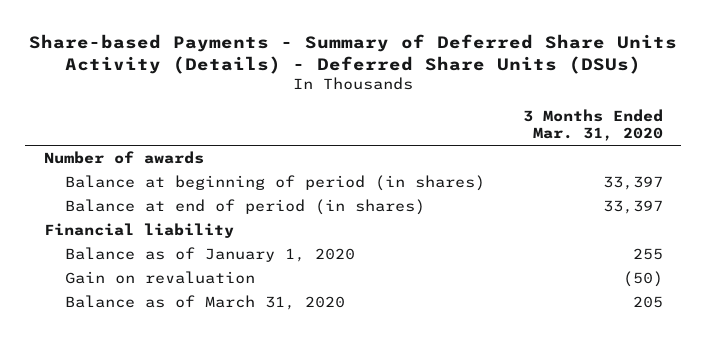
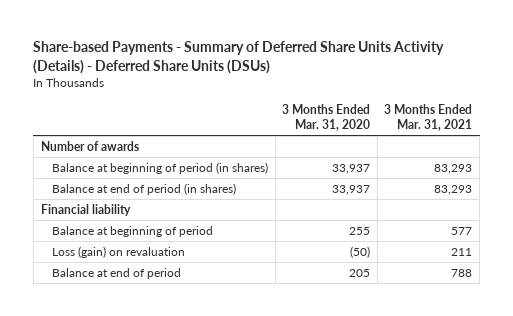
- | 3 Months Ended Mar. 31, 2020
+ | 3 Months Ended Mar. 31, 2020 | 3 Months Ended Mar. 31, 2021
- Balance at beginning of period (in shares) | 33,397
- Balance at end of period (in shares) | 33,397
+ Balance at beginning of period (in shares) | 33,937 | 83,293
+ Balance at end of period (in shares) | 33,937 | 83,293
- Balance as of January 1, 2020 | 255
- Gain on revaluation | (50)
- Balance as of March 31, 2020 | 205
+ Balance at beginning of period | 255 | 577
+ Loss (gain) on revaluation | (50) | 211
+ Balance at end of period | 205 | 788

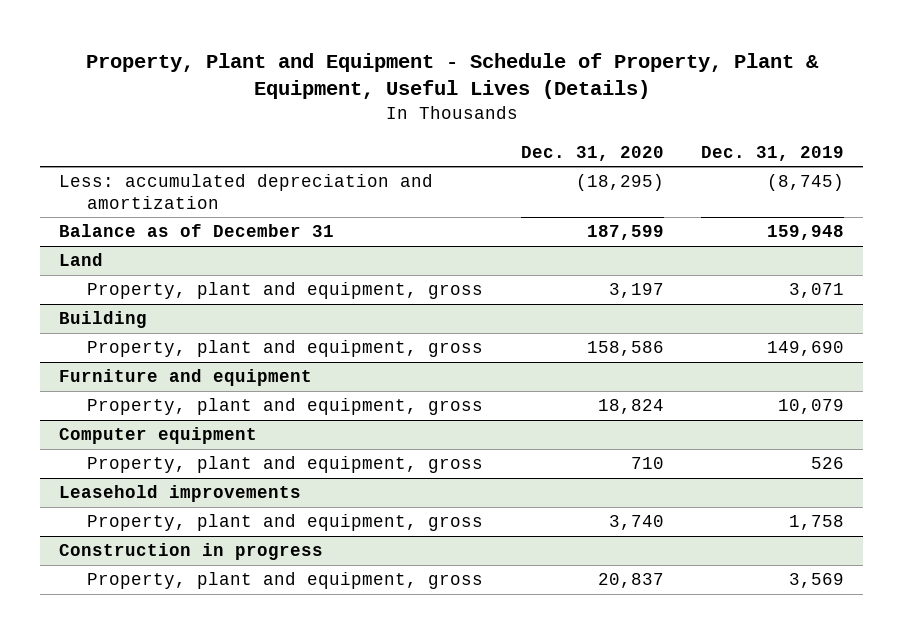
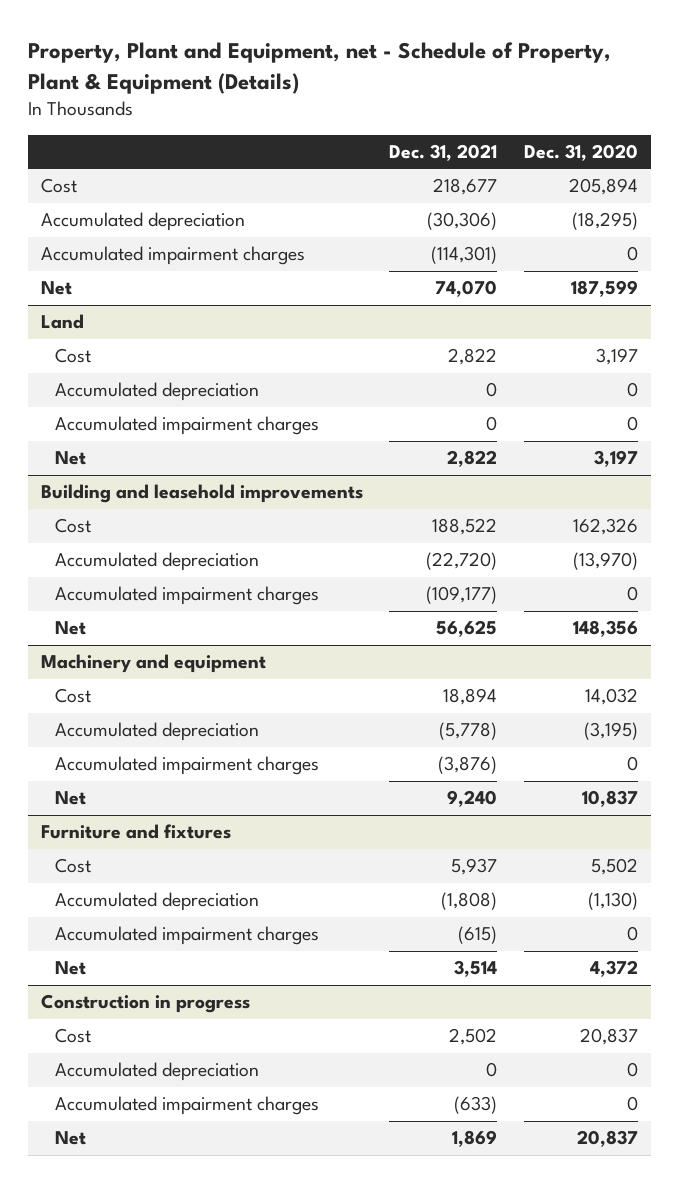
- Property, Plant and Equipment - Schedule of Property, Plant & Equipment, Useful Lives (Details)
+ Property, Plant and Equipment, net - Schedule of Property, Plant & Equipment (Details)
- | Dec. 31, 2020 | Dec. 31, 2019
+ | Dec. 31, 2021 | Dec. 31, 2020
- Less: accumulated depreciation and amortization | (18,295) | (8,745)
- Balance as of December 31 | 187,599 | 159,948
+ Cost | 218,677 | 205,894
+ Accumulated depreciation | (30,306) | (18,295)
+ Accumulated impairment charges | (114,301) | 0
+ Net | 74,070 | 187,599
@ Land
- Property, plant and equipment, gross | 3,197 | 3,071
- Building
- Property, plant and equipment, gross | 158,586 | 149,690
- Furniture and equipment
- Property, plant and equipment, gross | 18,824 | 10,079
- Computer equipment
- Property, plant and equipment, gross | 710 | 526
- Leasehold improvements
- Property, plant and equipment, gross | 3,740 | 1,758
@ Land
+ Cost | 2,822 | 3,197
+ Accumulated depreciation | 0 | 0
+ Accumulated impairment charges | 0 | 0
+ Net | 2,822 | 3,197
+ Building and leasehold improvements
+ Cost | 188,522 | 162,326
+ Accumulated depreciation | (22,720) | (13,970)
+ Accumulated impairment charges | (109,177) | 0
+ Net | 56,625 | 148,356
+ Machinery and equipment
+ Cost | 18,894 | 14,032
+ Accumulated depreciation | (5,778) | (3,195)
+ Accumulated impairment charges | (3,876) | 0
+ Net | 9,240 | 10,837
+ Furniture and fixtures
+ Cost | 5,937 | 5,502
+ Accumulated depreciation | (1,808) | (1,130)
+ Accumulated impairment charges | (615) | 0
+ Net | 3,514 | 4,372
@ Construction in progress
- Property, plant and equipment, gross | 20,837 | 3,569
+ Cost | 2,502 | 20,837
+ Accumulated depreciation | 0 | 0
+ Accumulated impairment charges | (633) | 0
+ Net | 1,869 | 20,837

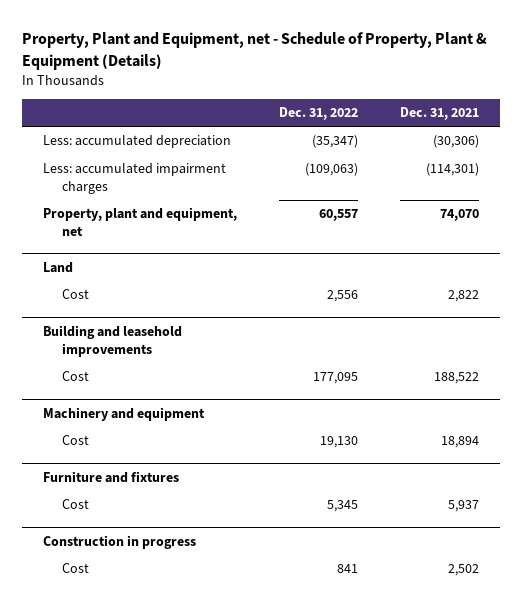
- | Dec. 31, 2021 | Dec. 31, 2020
+ | Dec. 31, 2022 | Dec. 31, 2021
- Cost | 218,677 | 205,894
- Accumulated depreciation | (30,306) | (18,295)
- Accumulated impairment charges | (114,301) | 0
- Net | 74,070 | 187,599
+ Less: accumulated depreciation | (35,347) | (30,306)
+ Less: accumulated impairment charges | (109,063) | (114,301)
+ Property, plant and equipment, net | 60,557 | 74,070
@ Land
- Accumulated depreciation | 0 | 0
- Accumulated impairment charges | 0 | 0
- Net | 2,822 | 3,197
@ Building and leasehold improvements
- Accumulated depreciation | (22,720) | (13,970)
- Accumulated impairment charges | (109,177) | 0
- Net | 56,625 | 148,356
@ Machinery and equipment
- Accumulated depreciation | (5,778) | (3,195)
- Accumulated impairment charges | (3,876) | 0
- Net | 9,240 | 10,837
@ Furniture and fixtures
- Accumulated depreciation | (1,808) | (1,130)
- Accumulated impairment charges | (615) | 0
- Net | 3,514 | 4,372
@ Construction in progress
- Accumulated depreciation | 0 | 0
- Accumulated impairment charges | (633) | 0
- Net | 1,869 | 20,837

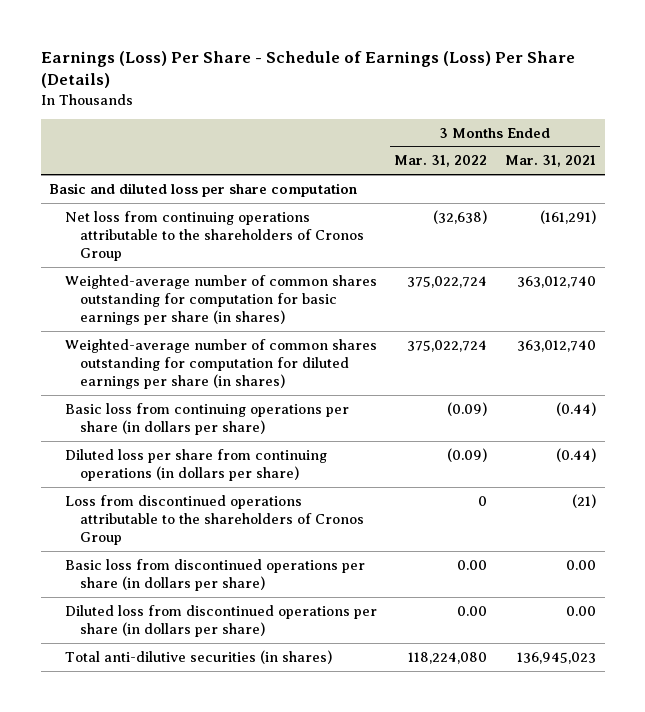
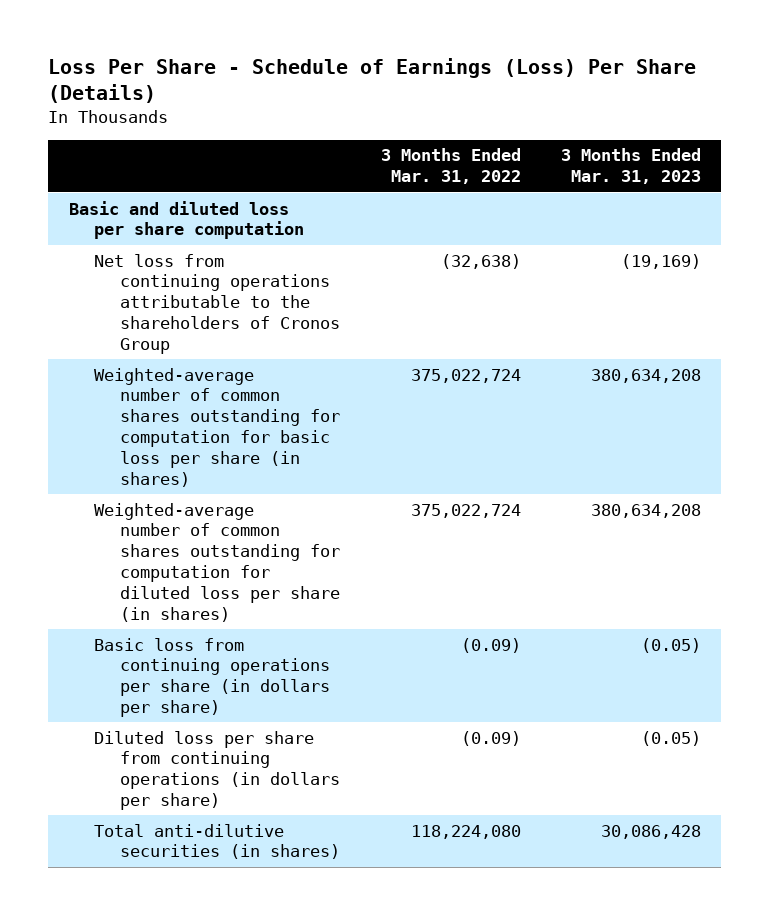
- Earnings (Loss) Per Share - Schedule of Earnings (Loss) Per Share (Details)
+ Loss Per Share - Schedule of Earnings (Loss) Per Share (Details)
- | 3 Months Ended Mar. 31, 2022 | 3 Months Ended Mar. 31, 2021
+ | 3 Months Ended Mar. 31, 2022 | 3 Months Ended Mar. 31, 2023
- Weighted-average number of common shares outstanding for computation for basic earnings per share (in shares) | 375,022,724 | 363,012,740
- Weighted-average number of common shares outstanding for computation for diluted earnings per share (in shares) | 375,022,724 | 363,012,740
+ Weighted-average number of common shares outstanding for computation for basic loss per share (in shares) | 375,022,724 | 380,634,208
+ Weighted-average number of common shares outstanding for computation for diluted loss per share (in shares) | 375,022,724 | 380,634,208
- Loss from discontinued operations attributable to the shareholders of Cronos Group | 0 | (21)
- Basic loss from discontinued operations per share (in dollars per share) | 0.00 | 0.00
- Diluted loss from discontinued operations per share (in dollars per share) | 0.00 | 0.00

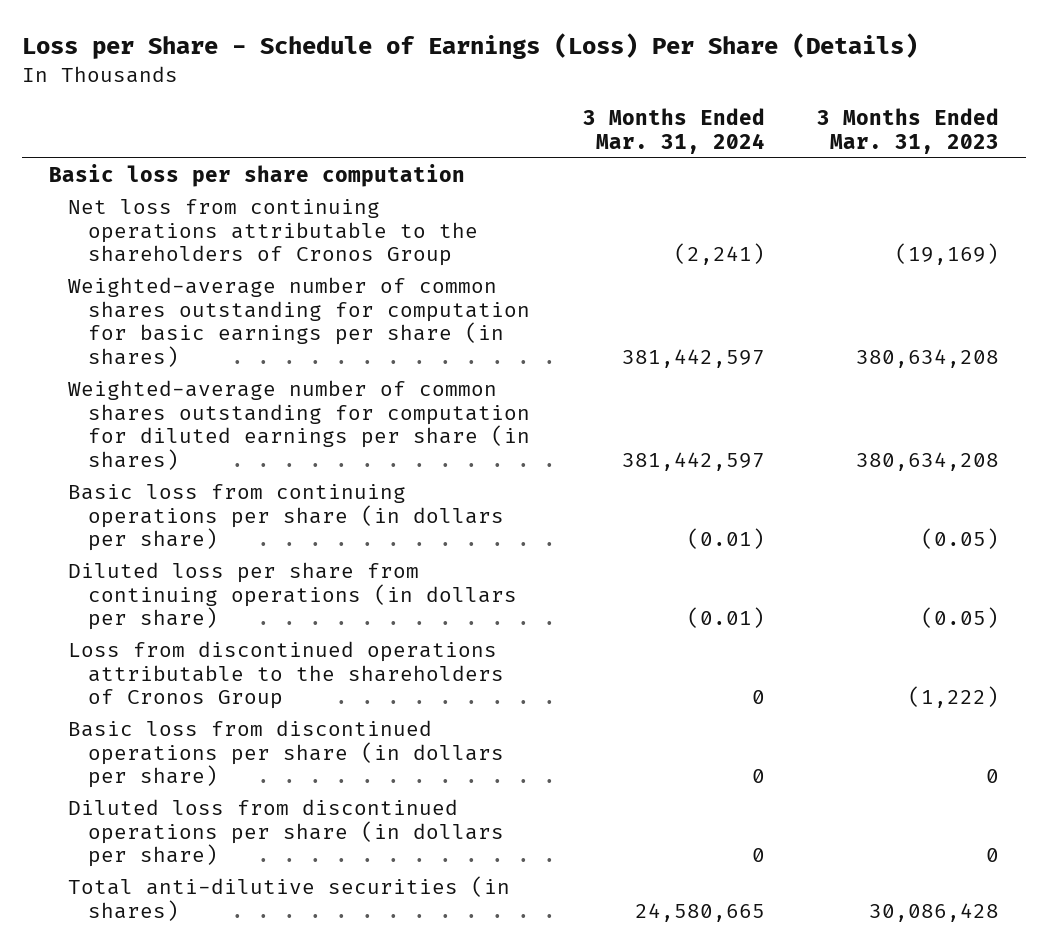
- Loss Per Share - Schedule of Earnings (Loss) Per Share (Details)
+ Loss per Share - Schedule of Earnings (Loss) Per Share (Details)
- | 3 Months Ended Mar. 31, 2022 | 3 Months Ended Mar. 31, 2023
+ | 3 Months Ended Mar. 31, 2024 | 3 Months Ended Mar. 31, 2023
- Basic and diluted loss per share computation
+ Basic loss per share computation
- Weighted-average number of common shares outstanding for computation for basic loss per share (in shares) | 375,022,724 | 380,634,208
- Weighted-average number of common shares outstanding for computation for diluted loss per share (in shares) | 375,022,724 | 380,634,208
+ Weighted-average number of common shares outstanding for computation for basic earnings per share (in shares) | 381,442,597 | 380,634,208
+ Weighted-average number of common shares outstanding for computation for diluted earnings per share (in shares) | 381,442,597 | 380,634,208
+ Loss from discontinued operations attributable to the shareholders of Cronos Group | 0 | (1,222)
+ Basic loss from discontinued operations per share (in dollars per share) | 0 | 0
+ Diluted loss from discontinued operations per share (in dollars per share) | 0 | 0

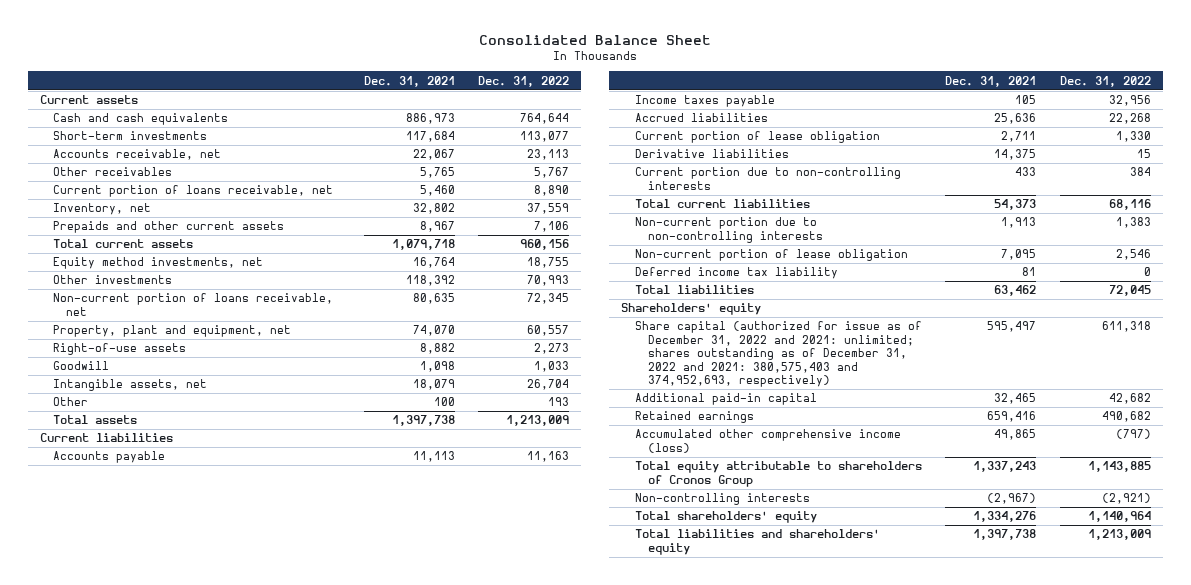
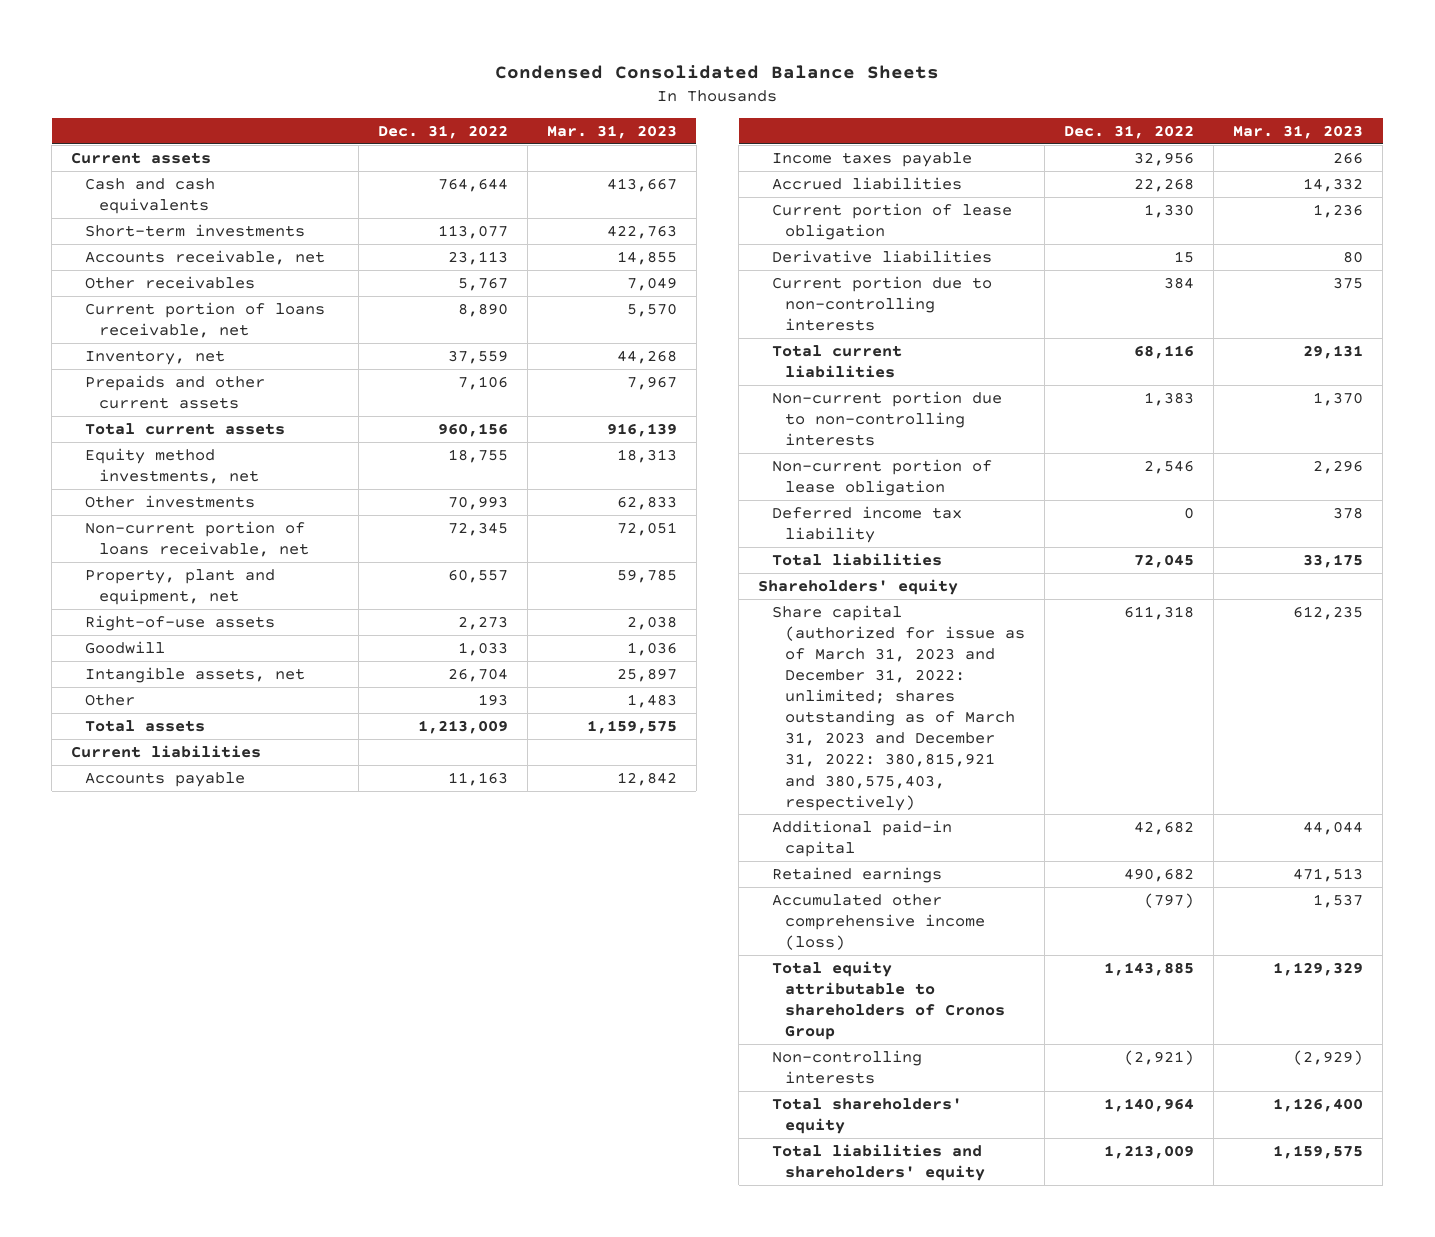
- Consolidated Balance Sheet
+ Condensed Consolidated Balance Sheets
- | Dec. 31, 2021 | Dec. 31, 2022
+ | Dec. 31, 2022 | Mar. 31, 2023
- Share capital (authorized for issue as of December 31, 2022 and 2021: unlimited; shares outstanding as of December 31, 2022 and 2021: 380,575,403 and 374,952,693, respectively) | 595,497 | 611,318
+ Share capital (authorized for issue as of March 31, 2023 and December 31, 2022: unlimited; shares outstanding as of March 31, 2023 and December 31, 2022: 380,815,921 and 380,575,403, respectively) | 611,318 | 612,235

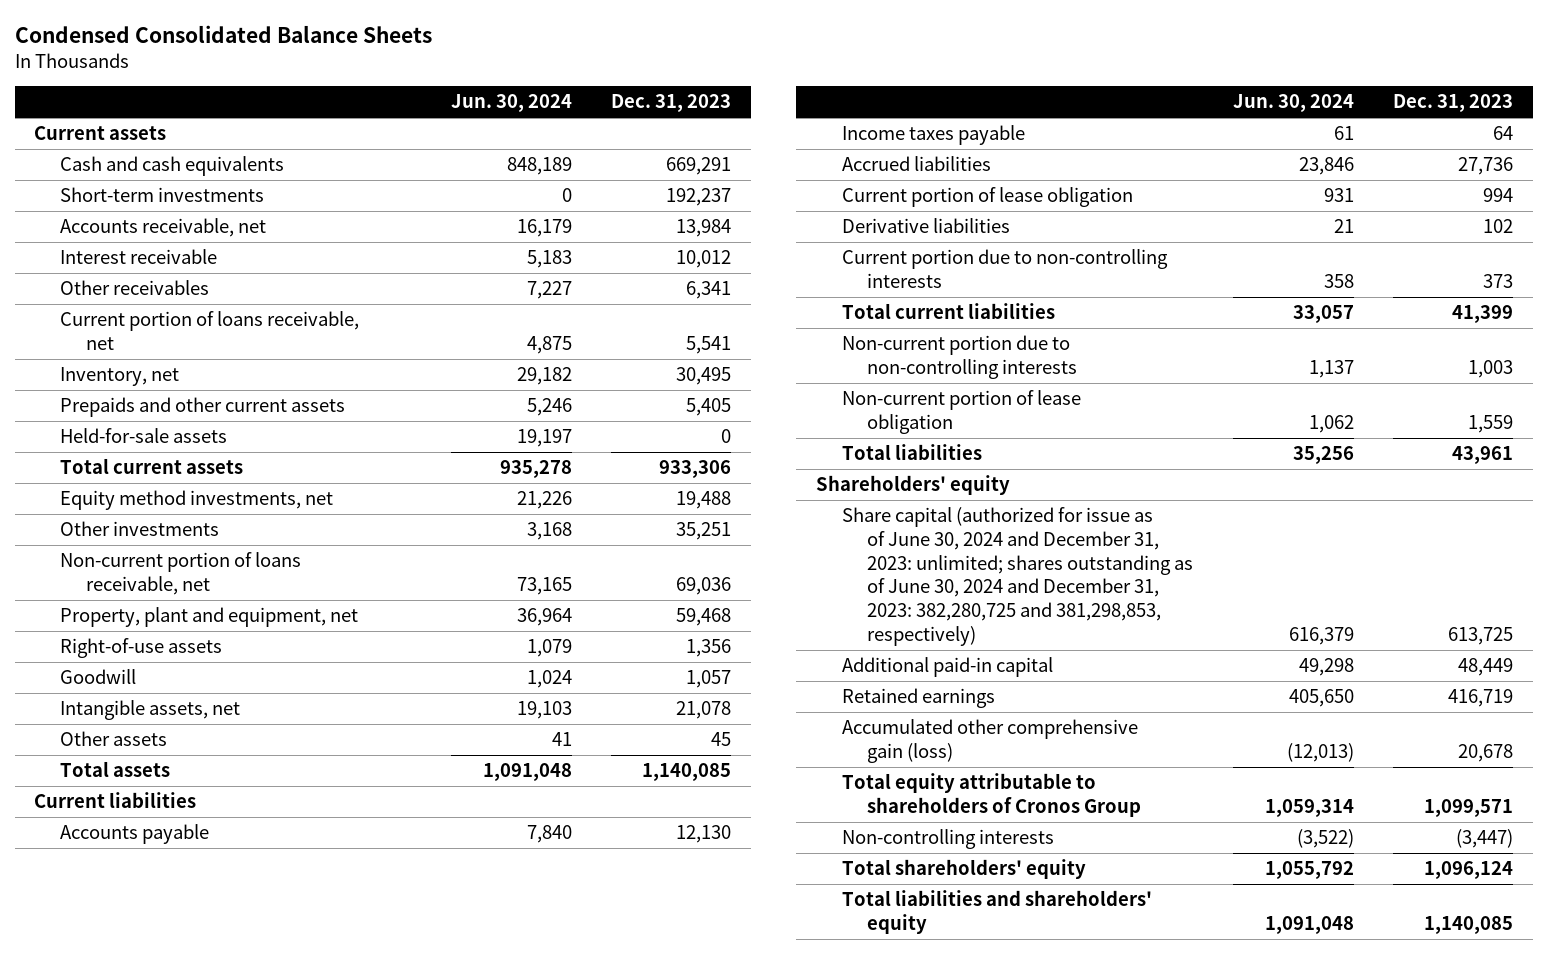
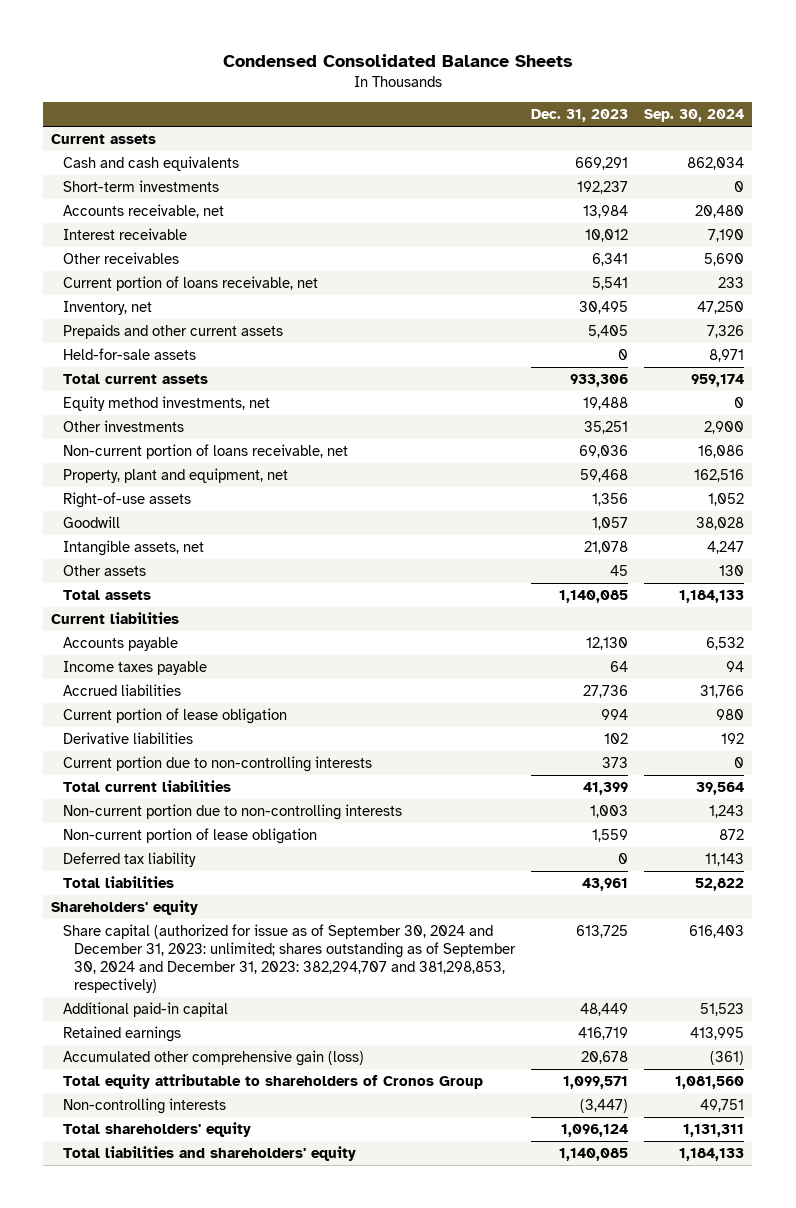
- | Jun. 30, 2024 | Dec. 31, 2023
+ | Dec. 31, 2023 | Sep. 30, 2024
+ Deferred tax liability | 0 | 11,143
- Share capital (authorized for issue as of June 30, 2024 and December 31, 2023: unlimited; shares outstanding as of June 30, 2024 and December 31, 2023: 382,280,725 and 381,298,853, respectively) | 616,379 | 613,725
+ Share capital (authorized for issue as of September 30, 2024 and December 31, 2023: unlimited; shares outstanding as of September 30, 2024 and December 31, 2023: 382,294,707 and 381,298,853, respectively) | 613,725 | 616,403

